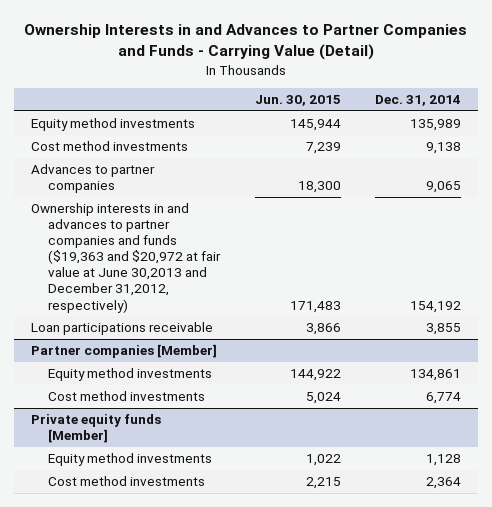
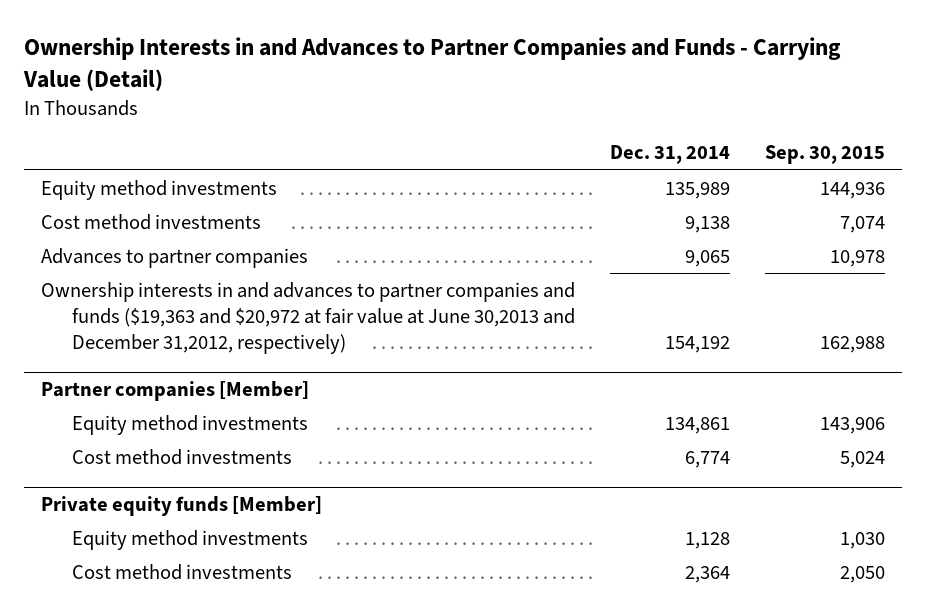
- | Jun. 30, 2015 | Dec. 31, 2014
+ | Dec. 31, 2014 | Sep. 30, 2015
- Loan participations receivable | 3,866 | 3,855

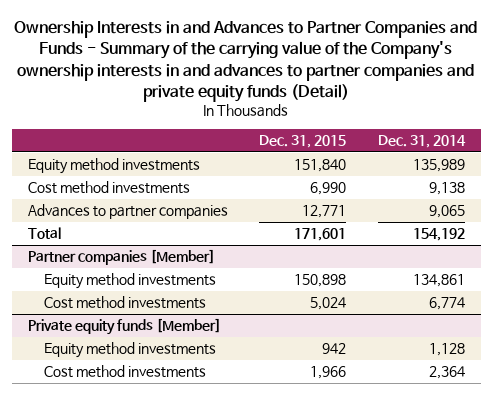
- Ownership Interests in and Advances to Partner Companies and Funds - Carrying Value (Detail)
+ Ownership Interests in and Advances to Partner Companies and Funds - Summary of the carrying value of the Company's ownership interests in and advances to partner companies and private equity funds (Detail)
- | Dec. 31, 2014 | Sep. 30, 2015
+ | Dec. 31, 2015 | Dec. 31, 2014
- Ownership interests in and advances to partner companies and funds ($19,363 and $20,972 at fair value at June 30,2013 and December 31,2012, respectively) | 154,192 | 162,988
+ Total | 171,601 | 154,192

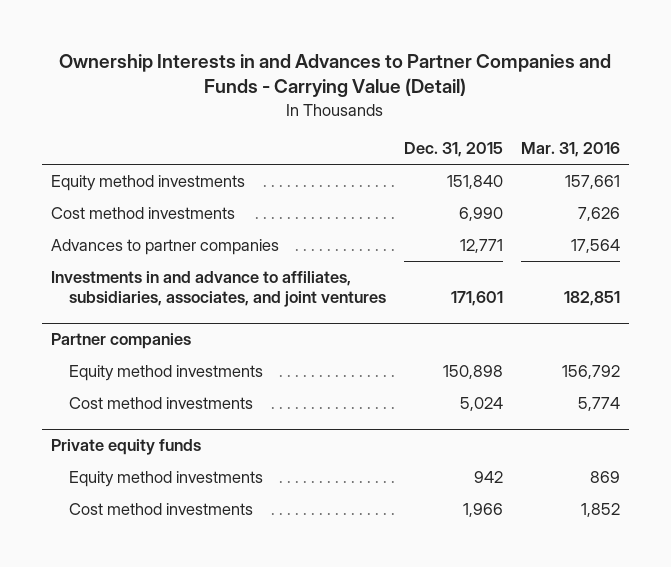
- Ownership Interests in and Advances to Partner Companies and Funds - Summary of the carrying value of the Company's ownership interests in and advances to partner companies and private equity funds (Detail)
+ Ownership Interests in and Advances to Partner Companies and Funds - Carrying Value (Detail)
- | Dec. 31, 2015 | Dec. 31, 2014
+ | Dec. 31, 2015 | Mar. 31, 2016
- Total | 171,601 | 154,192
- Partner companies [Member]
+ Investments in and advance to affiliates, subsidiaries, associates, and joint ventures | 171,601 | 182,851
+ Partner companies
- Private equity funds [Member]
+ Private equity funds

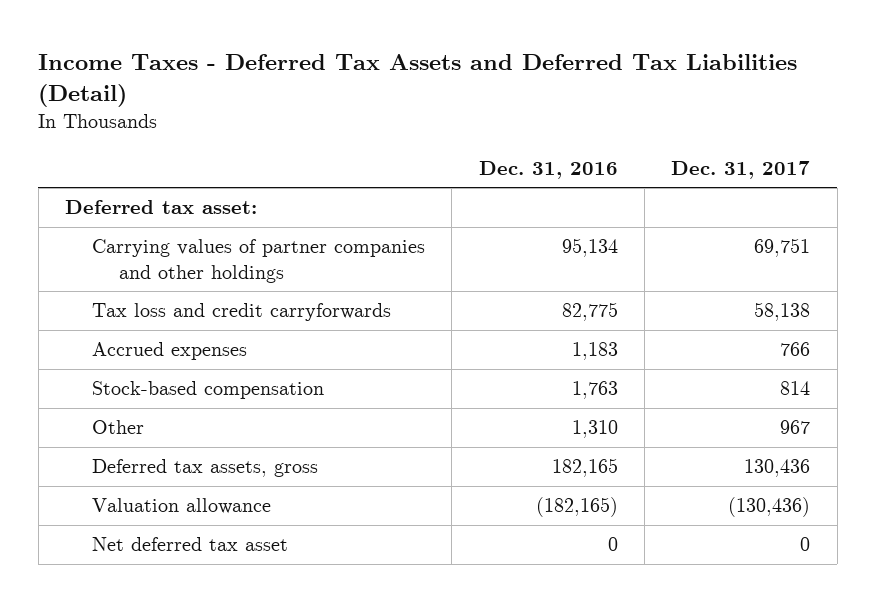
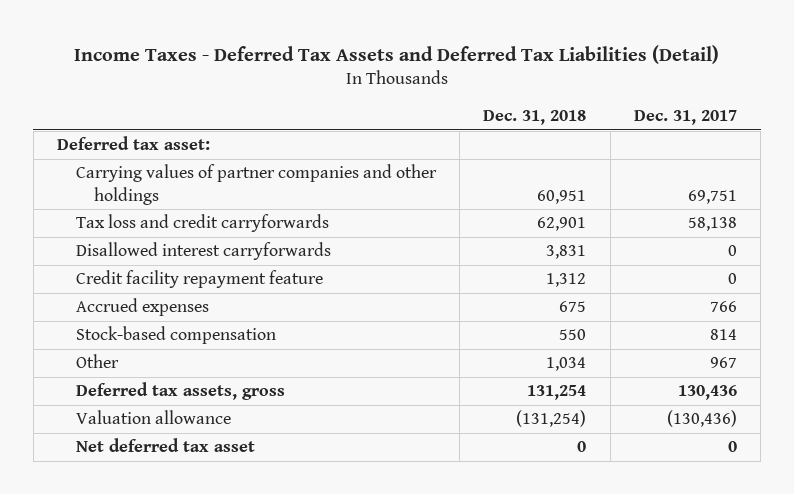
- | Dec. 31, 2016 | Dec. 31, 2017
+ | Dec. 31, 2018 | Dec. 31, 2017
+ Disallowed interest carryforwards | 3,831 | 0
+ Credit facility repayment feature | 1,312 | 0

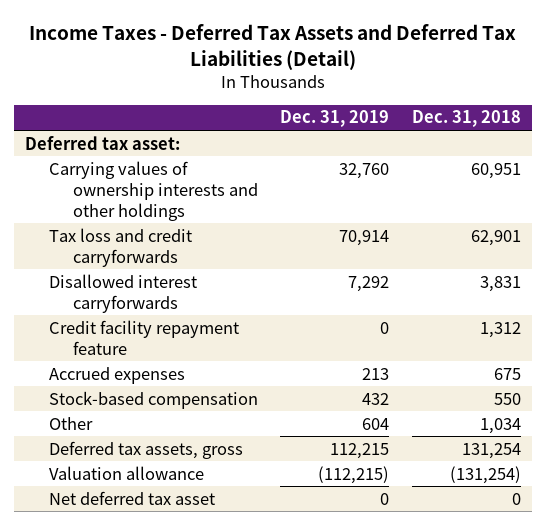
- | Dec. 31, 2018 | Dec. 31, 2017
+ | Dec. 31, 2019 | Dec. 31, 2018
- Carrying values of partner companies and other holdings | 60,951 | 69,751
+ Carrying values of ownership interests and other holdings | 32,760 | 60,951

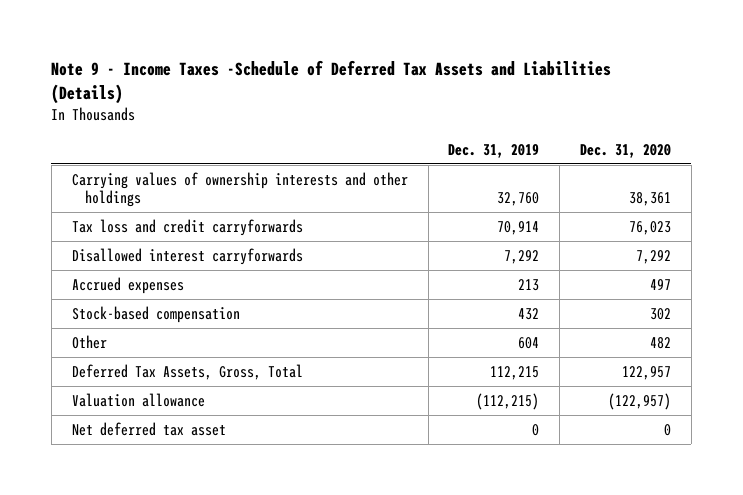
- Income Taxes - Deferred Tax Assets and Deferred Tax Liabilities (Detail)
+ Note 9 - Income Taxes -Schedule of Deferred Tax Assets and Liabilities (Details)
- | Dec. 31, 2019 | Dec. 31, 2018
+ | Dec. 31, 2019 | Dec. 31, 2020
- Deferred tax asset:
- Credit facility repayment feature | 0 | 1,312
- Deferred tax assets, gross | 112,215 | 131,254
+ Deferred Tax Assets, Gross, Total | 112,215 | 122,957

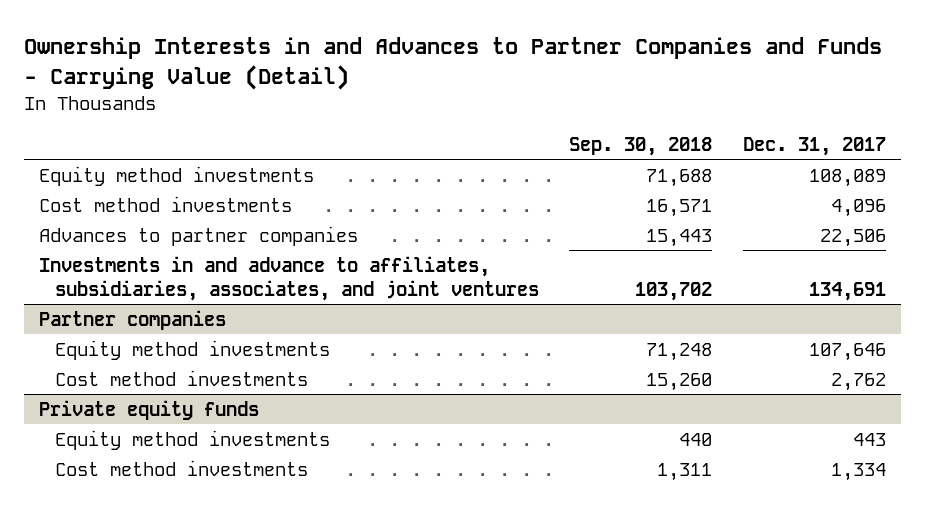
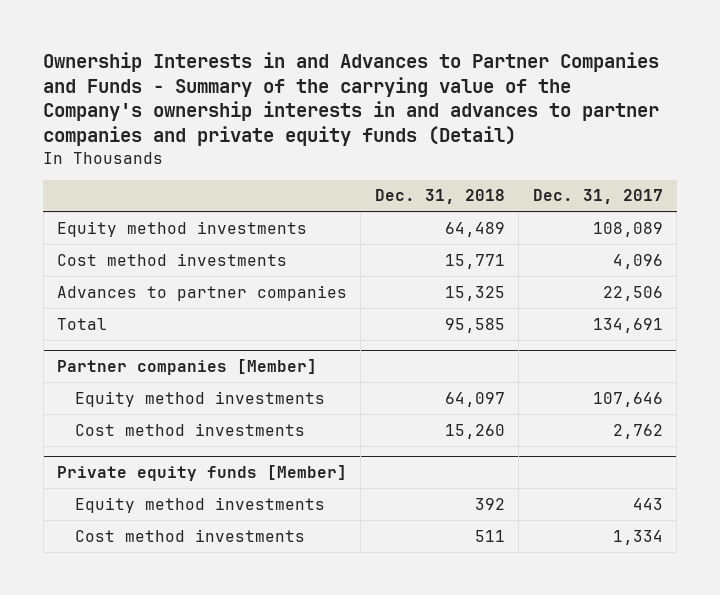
- Ownership Interests in and Advances to Partner Companies and Funds - Carrying Value (Detail)
+ Ownership Interests in and Advances to Partner Companies and Funds - Summary of the carrying value of the Company's ownership interests in and advances to partner companies and private equity funds (Detail)
- | Sep. 30, 2018 | Dec. 31, 2017
+ | Dec. 31, 2018 | Dec. 31, 2017
- Investments in and advance to affiliates, subsidiaries, associates, and joint ventures | 103,702 | 134,691
- Partner companies
+ Total | 95,585 | 134,691
+ Partner companies [Member]
- Private equity funds
+ Private equity funds [Member]

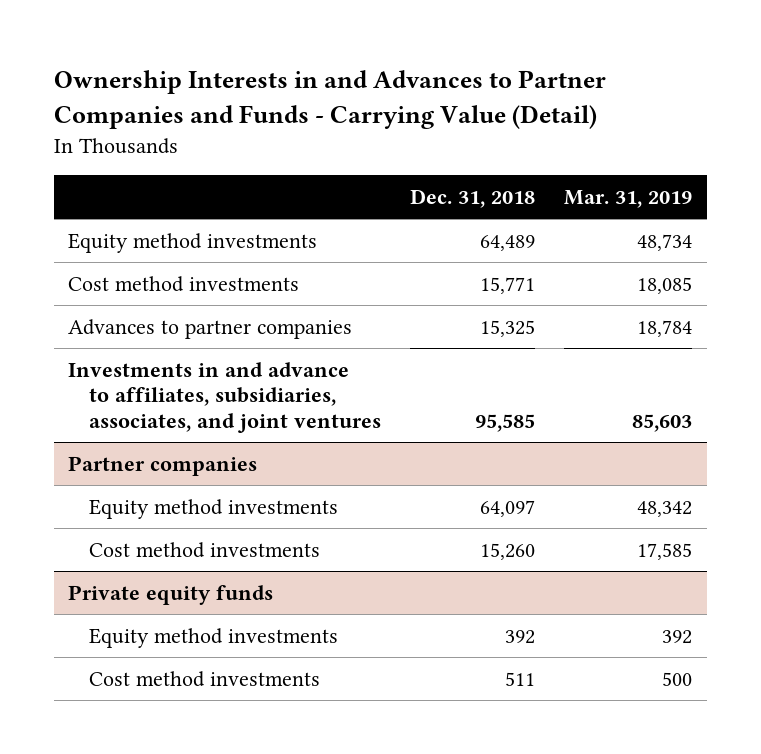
- Ownership Interests in and Advances to Partner Companies and Funds - Summary of the carrying value of the Company's ownership interests in and advances to partner companies and private equity funds (Detail)
+ Ownership Interests in and Advances to Partner Companies and Funds - Carrying Value (Detail)
- | Dec. 31, 2018 | Dec. 31, 2017
+ | Dec. 31, 2018 | Mar. 31, 2019
- Total | 95,585 | 134,691
- Partner companies [Member]
+ Investments in and advance to affiliates, subsidiaries, associates, and joint ventures | 95,585 | 85,603
+ Partner companies
- Private equity funds [Member]
+ Private equity funds

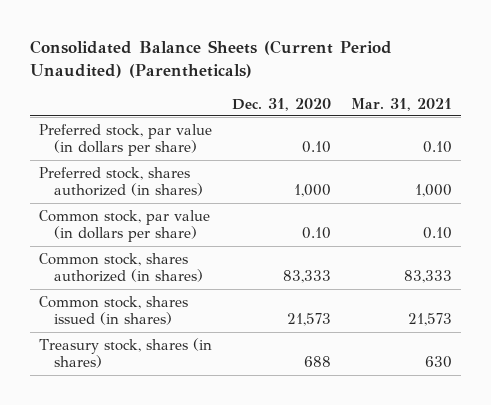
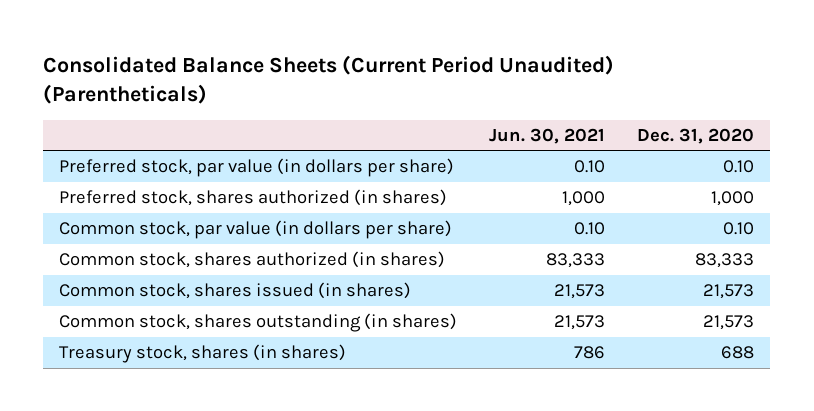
- | Dec. 31, 2020 | Mar. 31, 2021
+ | Jun. 30, 2021 | Dec. 31, 2020
+ Common stock, shares outstanding (in shares) | 21,573 | 21,573

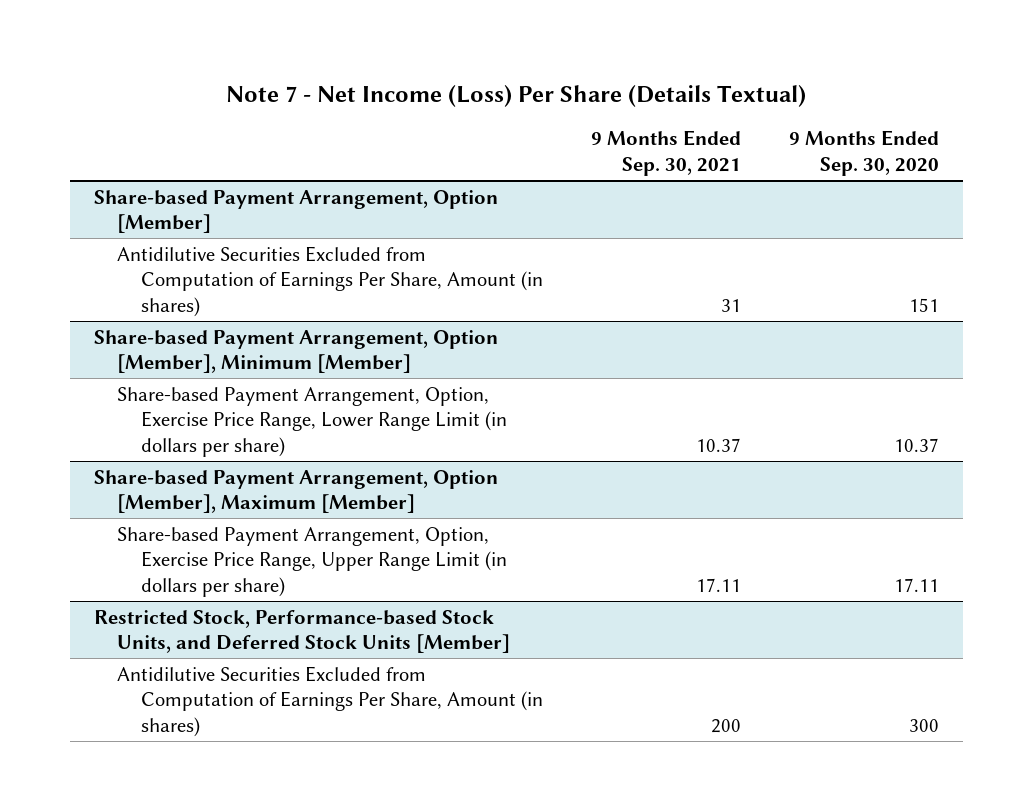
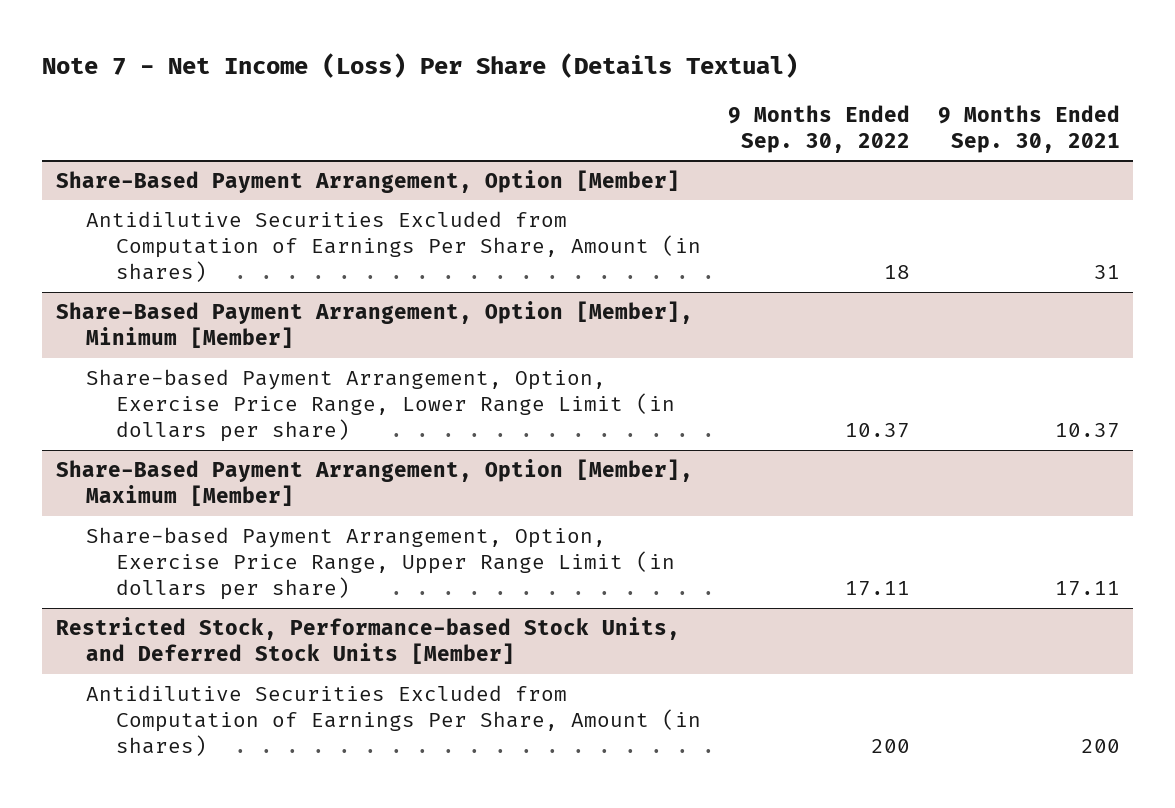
- | 9 Months Ended Sep. 30, 2021 | 9 Months Ended Sep. 30, 2020
+ | 9 Months Ended Sep. 30, 2022 | 9 Months Ended Sep. 30, 2021
- Share-based Payment Arrangement, Option [Member]
+ Share-Based Payment Arrangement, Option [Member]
- Share-based Payment Arrangement, Option [Member], Minimum [Member]
+ Share-Based Payment Arrangement, Option [Member], Minimum [Member]
- Share-based Payment Arrangement, Option [Member], Maximum [Member]
+ Share-Based Payment Arrangement, Option [Member], Maximum [Member]

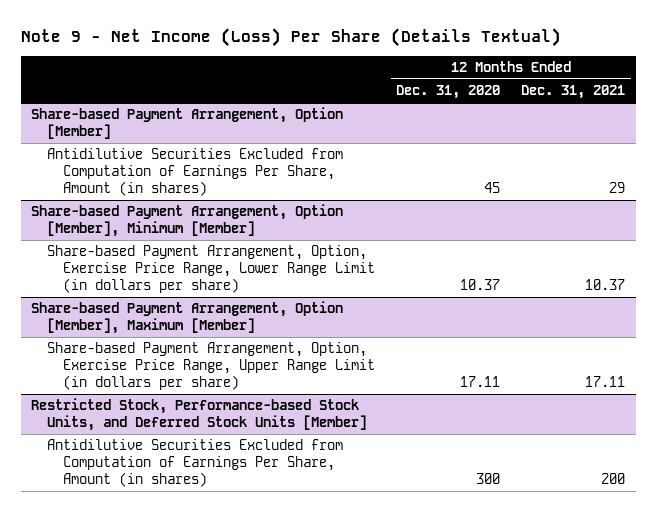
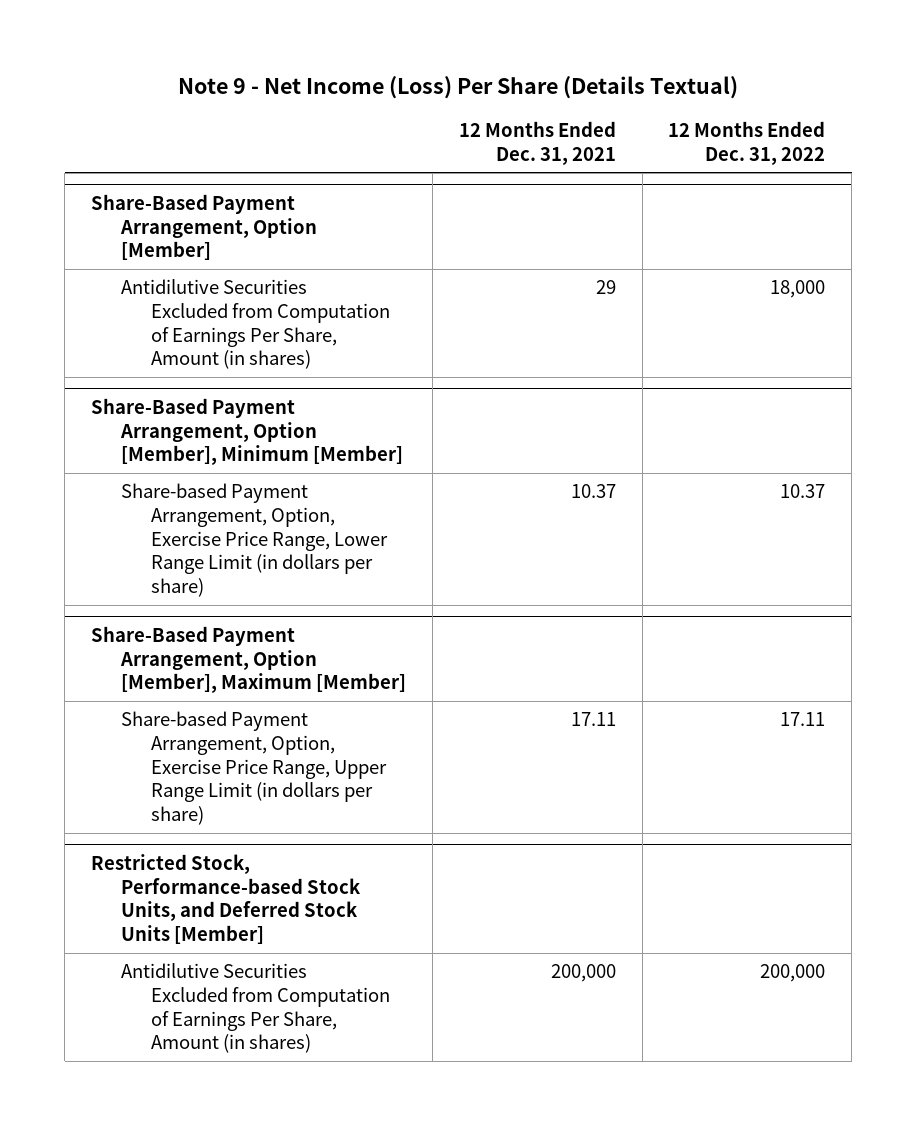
- | 12 Months Ended Dec. 31, 2020 | 12 Months Ended Dec. 31, 2021
+ | 12 Months Ended Dec. 31, 2021 | 12 Months Ended Dec. 31, 2022
- Share-based Payment Arrangement, Option [Member]
+ Share-Based Payment Arrangement, Option [Member]
- Share-based Payment Arrangement, Option [Member], Minimum [Member]
+ Share-Based Payment Arrangement, Option [Member], Minimum [Member]
- Share-based Payment Arrangement, Option [Member], Maximum [Member]
+ Share-Based Payment Arrangement, Option [Member], Maximum [Member]
@ Restricted Stock, Performance-based Stock Units, and Deferred Stock Units [Member]
- Antidilutive Securities Excluded from Computation of Earnings Per Share, Amount (in shares) | 300 | 200
+ Antidilutive Securities Excluded from Computation of Earnings Per Share, Amount (in shares) | 200,000 | 200,000

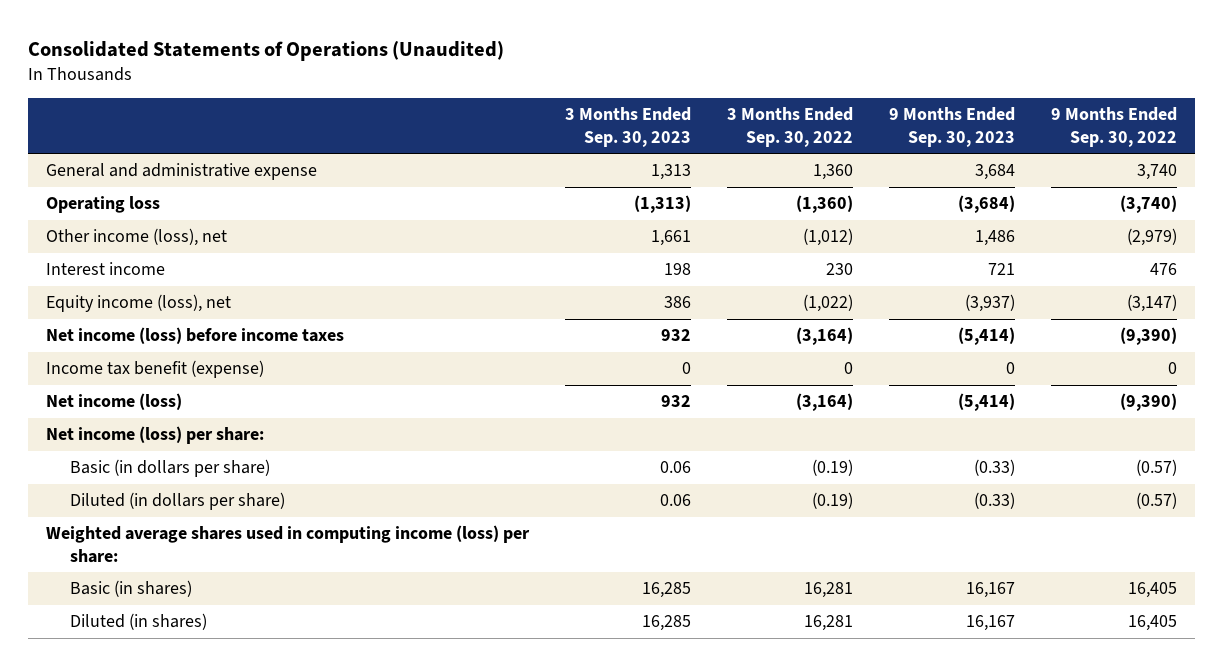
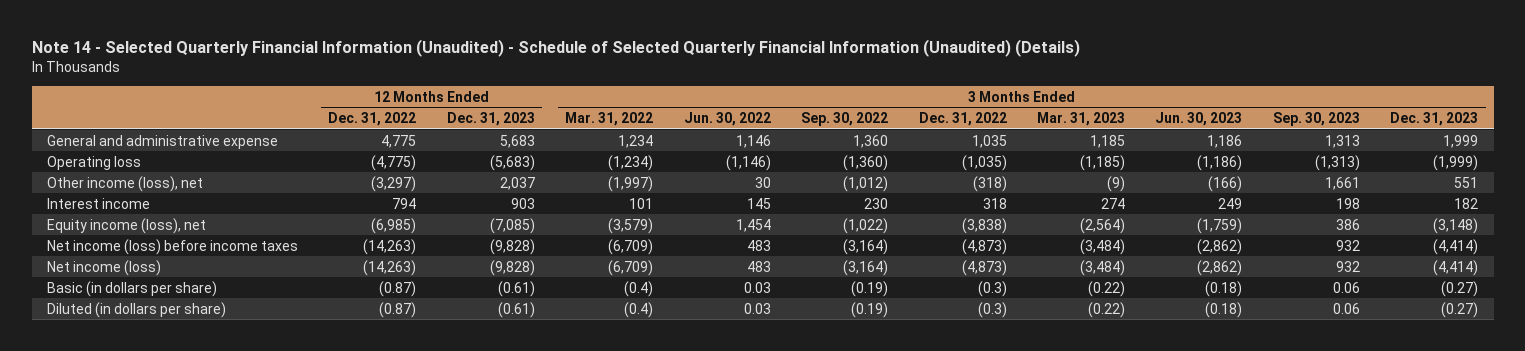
- Consolidated Statements of Operations (Unaudited)
+ Note 14 - Selected Quarterly Financial Information (Unaudited) - Schedule of Selected Quarterly Financial Information (Unaudited) (Details)
- | 3 Months Ended Sep. 30, 2023 | 3 Months Ended Sep. 30, 2022 | 9 Months Ended Sep. 30, 2023 | 9 Months Ended Sep. 30, 2022
+ | 12 Months Ended Dec. 31, 2022 | 12 Months Ended Dec. 31, 2023 | 3 Months Ended Mar. 31, 2022 | 3 Months Ended Jun. 30, 2022 | 3 Months Ended Sep. 30, 2022 | 3 Months Ended Dec. 31, 2022 | 3 Months Ended Mar. 31, 2023 | 3 Months Ended Jun. 30, 2023 | 3 Months Ended Sep. 30, 2023 | 3 Months Ended Dec. 31, 2023
- Income tax benefit (expense) | 0 | 0 | 0 | 0
- Net income (loss) per share:
- Weighted average shares used in computing income (loss) per share:
- Basic (in shares) | 16,285 | 16,281 | 16,167 | 16,405
- Diluted (in shares) | 16,285 | 16,281 | 16,167 | 16,405

